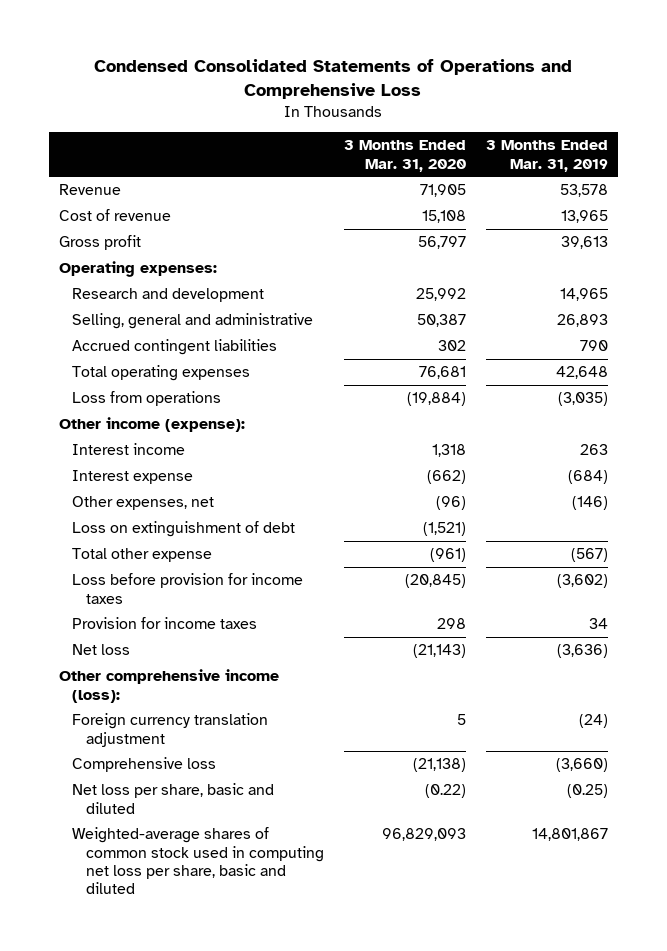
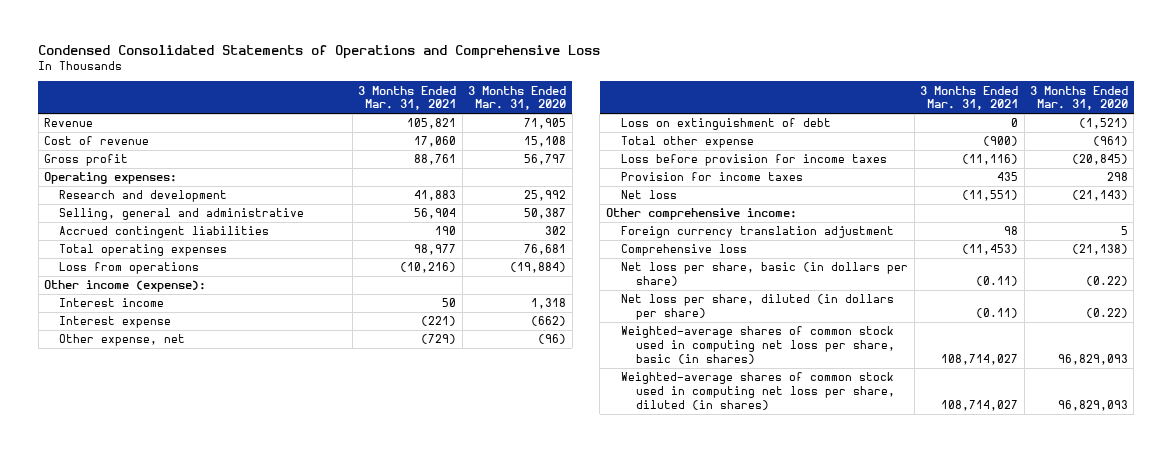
- | 3 Months Ended Mar. 31, 2020 | 3 Months Ended Mar. 31, 2019
+ | 3 Months Ended Mar. 31, 2021 | 3 Months Ended Mar. 31, 2020
- Other expenses, net | (96) | (146)
+ Other expense, net | (729) | (96)
- Other comprehensive income (loss):
+ Other comprehensive income:
- Net loss per share, basic and diluted | (0.22) | (0.25)
- Weighted-average shares of common stock used in computing net loss per share, basic and diluted | 96,829,093 | 14,801,867
+ Net loss per share, basic (in dollars per share) | (0.11) | (0.22)
+ Net loss per share, diluted (in dollars per share) | (0.11) | (0.22)
+ Weighted-average shares of common stock used in computing net loss per share, basic (in shares) | 108,714,027 | 96,829,093
+ Weighted-average shares of common stock used in computing net loss per share, diluted (in shares) | 108,714,027 | 96,829,093

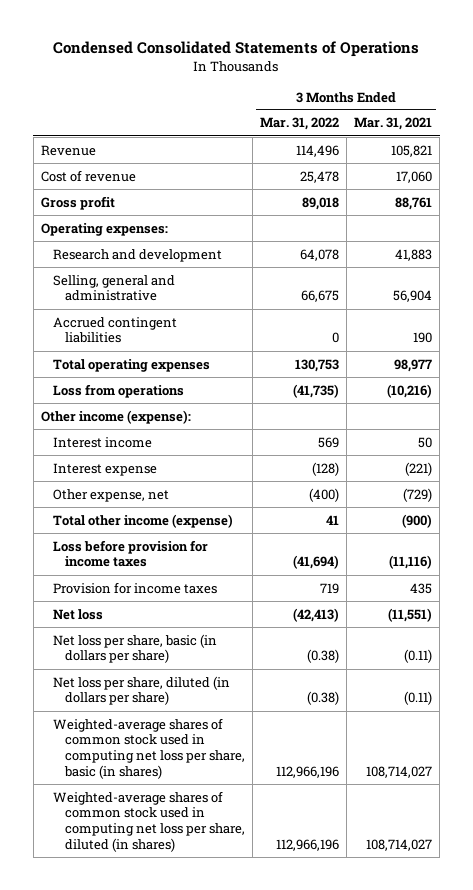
- Condensed Consolidated Statements of Operations and Comprehensive Loss
+ Condensed Consolidated Statements of Operations
- | 3 Months Ended Mar. 31, 2021 | 3 Months Ended Mar. 31, 2020
+ | 3 Months Ended Mar. 31, 2022 | 3 Months Ended Mar. 31, 2021
- Loss on extinguishment of debt | 0 | (1,521)
- Total other expense | (900) | (961)
+ Total other income (expense) | 41 | (900)
- Other comprehensive income:
- Foreign currency translation adjustment | 98 | 5
- Comprehensive loss | (11,453) | (21,138)

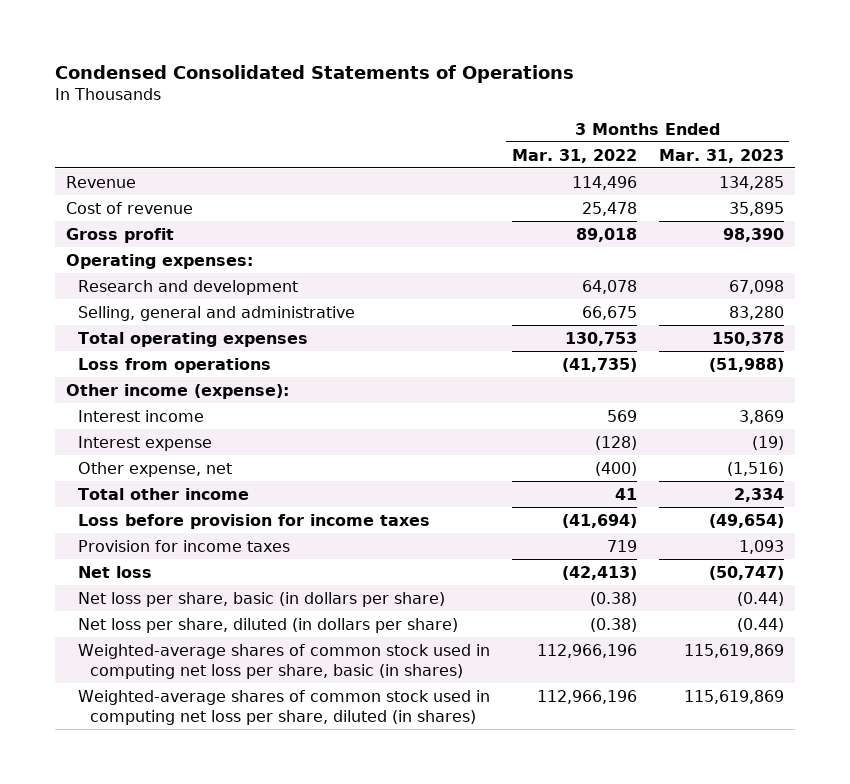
- | 3 Months Ended Mar. 31, 2022 | 3 Months Ended Mar. 31, 2021
+ | 3 Months Ended Mar. 31, 2022 | 3 Months Ended Mar. 31, 2023
- Accrued contingent liabilities | 0 | 190
- Total other income (expense) | 41 | (900)
+ Total other income | 41 | 2,334

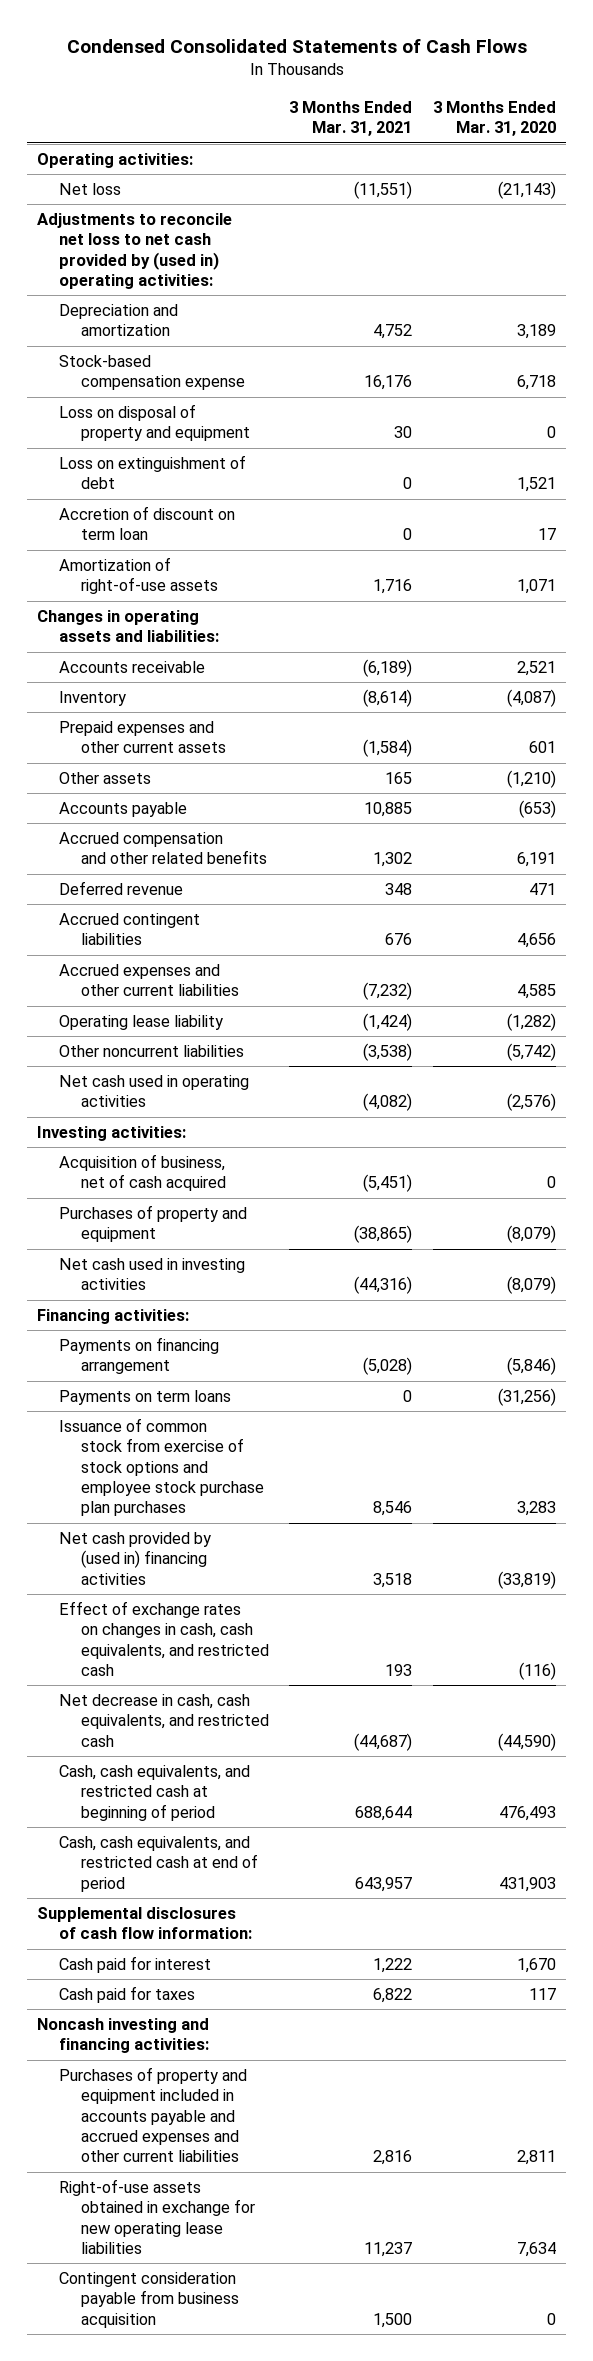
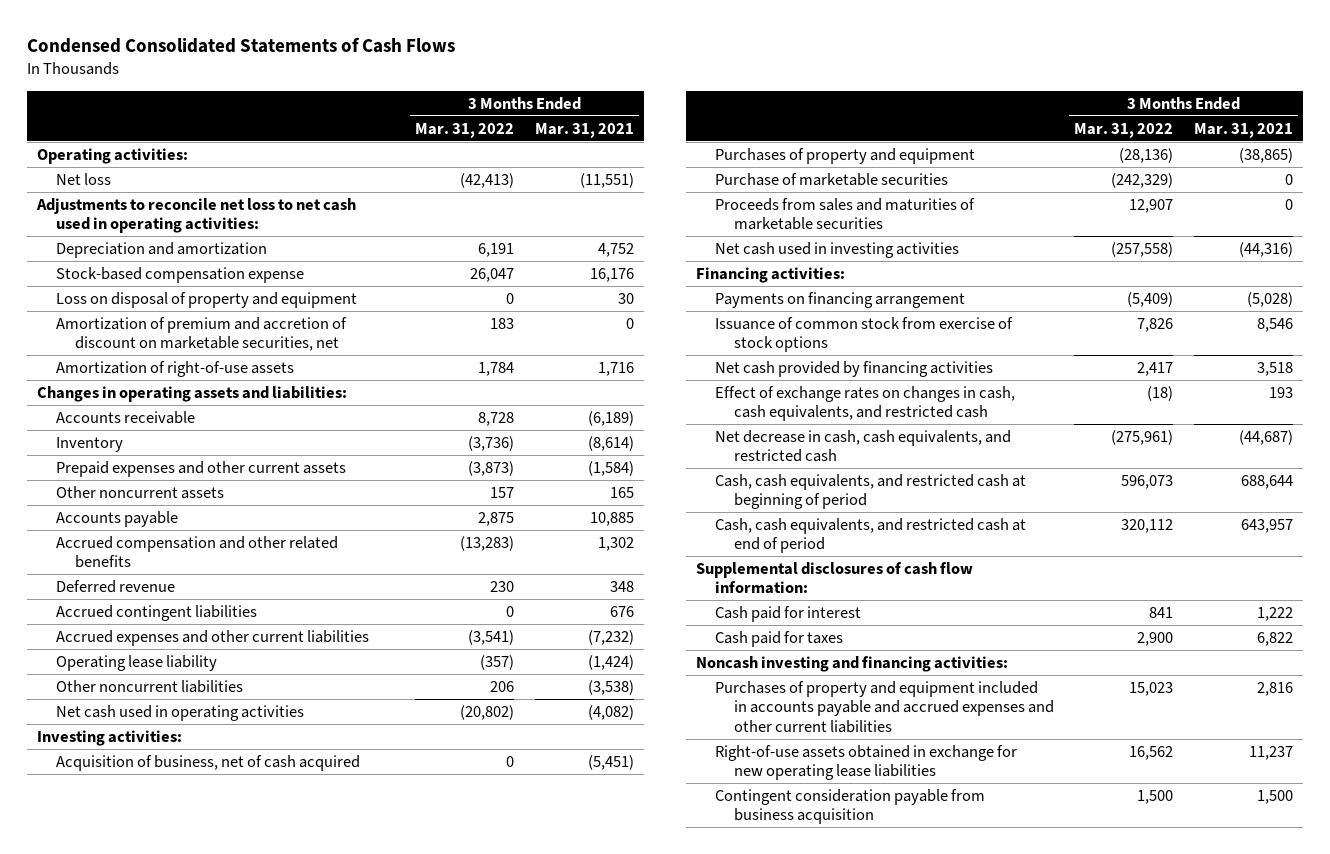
- | 3 Months Ended Mar. 31, 2021 | 3 Months Ended Mar. 31, 2020
+ | 3 Months Ended Mar. 31, 2022 | 3 Months Ended Mar. 31, 2021
- Adjustments to reconcile net loss to net cash provided by (used in) operating activities:
+ Adjustments to reconcile net loss to net cash used in operating activities:
- Loss on extinguishment of debt | 0 | 1,521
- Accretion of discount on term loan | 0 | 17
+ Amortization of premium and accretion of discount on marketable securities, net | 183 | 0
- Other assets | 165 | (1,210)
+ Other noncurrent assets | 157 | 165
+ Purchase of marketable securities | (242,329) | 0
+ Proceeds from sales and maturities of marketable securities | 12,907 | 0
- Payments on term loans | 0 | (31,256)
- Issuance of common stock from exercise of stock options and employee stock purchase plan purchases | 8,546 | 3,283
- Net cash provided by (used in) financing activities | 3,518 | (33,819)
+ Issuance of common stock from exercise of stock options | 7,826 | 8,546
+ Net cash provided by financing activities | 2,417 | 3,518

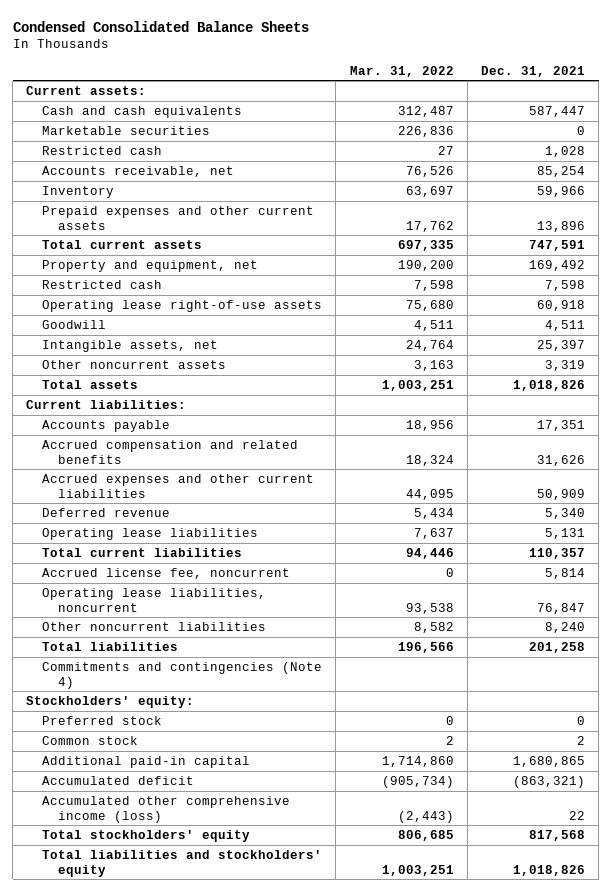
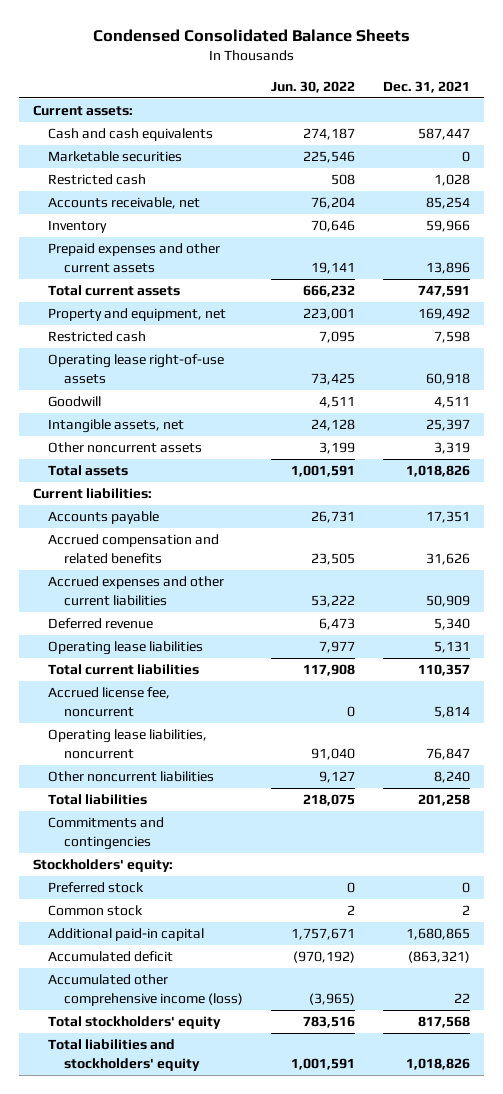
- | Mar. 31, 2022 | Dec. 31, 2021
+ | Jun. 30, 2022 | Dec. 31, 2021
- Commitments and contingencies (Note 4)
+ Commitments and contingencies

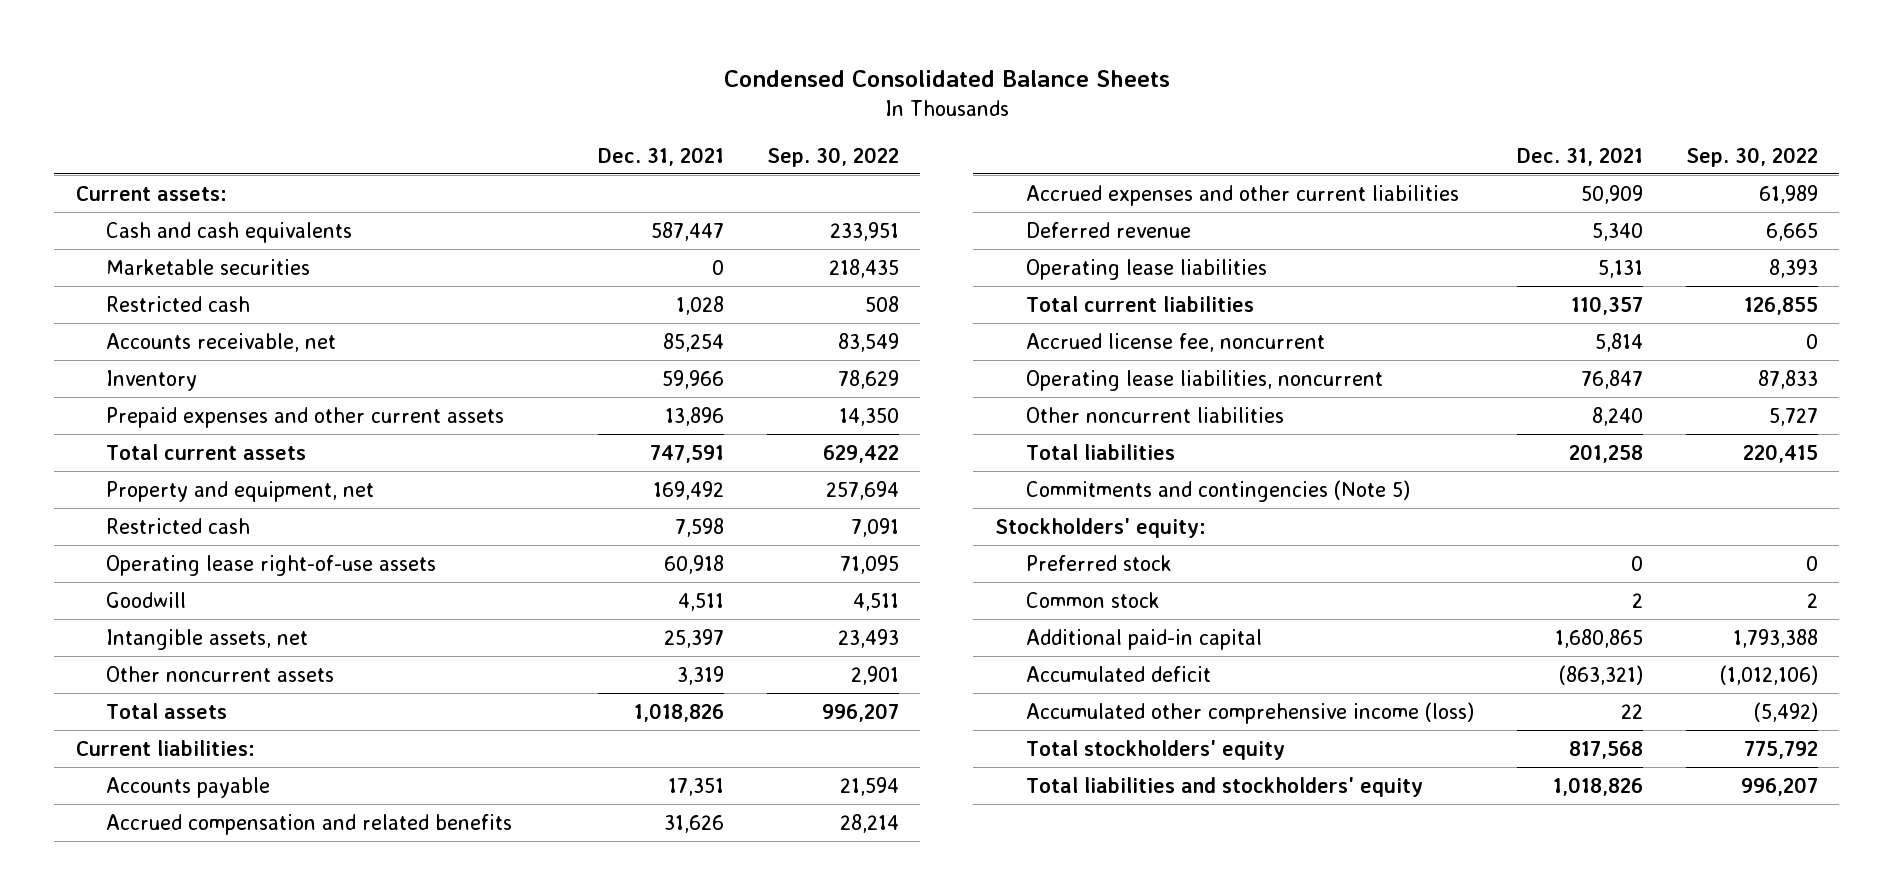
- | Jun. 30, 2022 | Dec. 31, 2021
+ | Dec. 31, 2021 | Sep. 30, 2022
- Commitments and contingencies
+ Commitments and contingencies (Note 5)

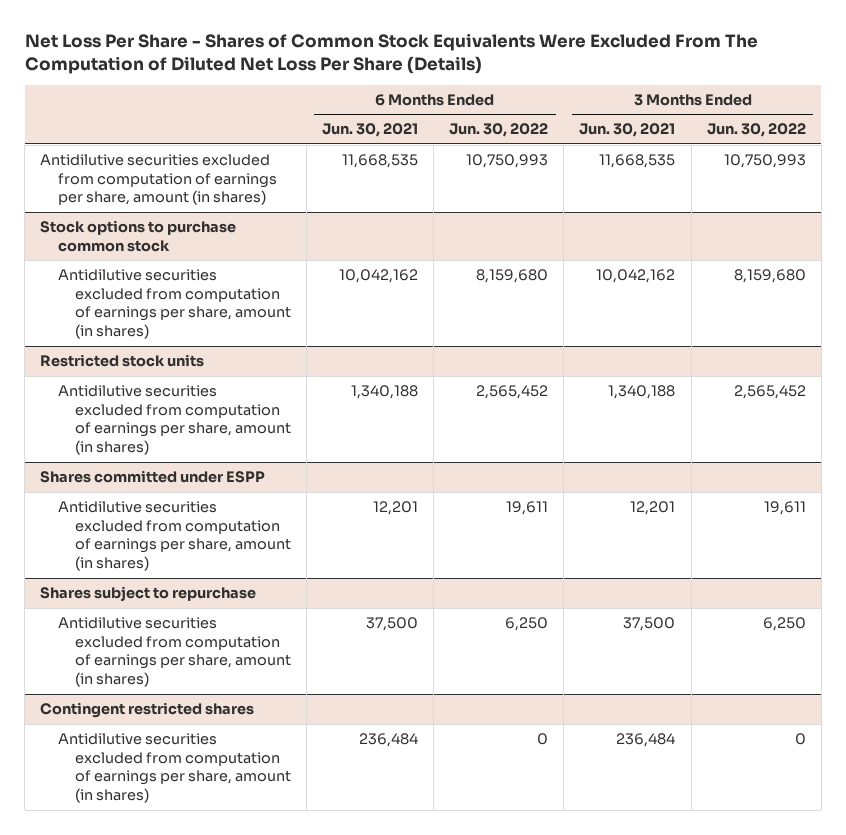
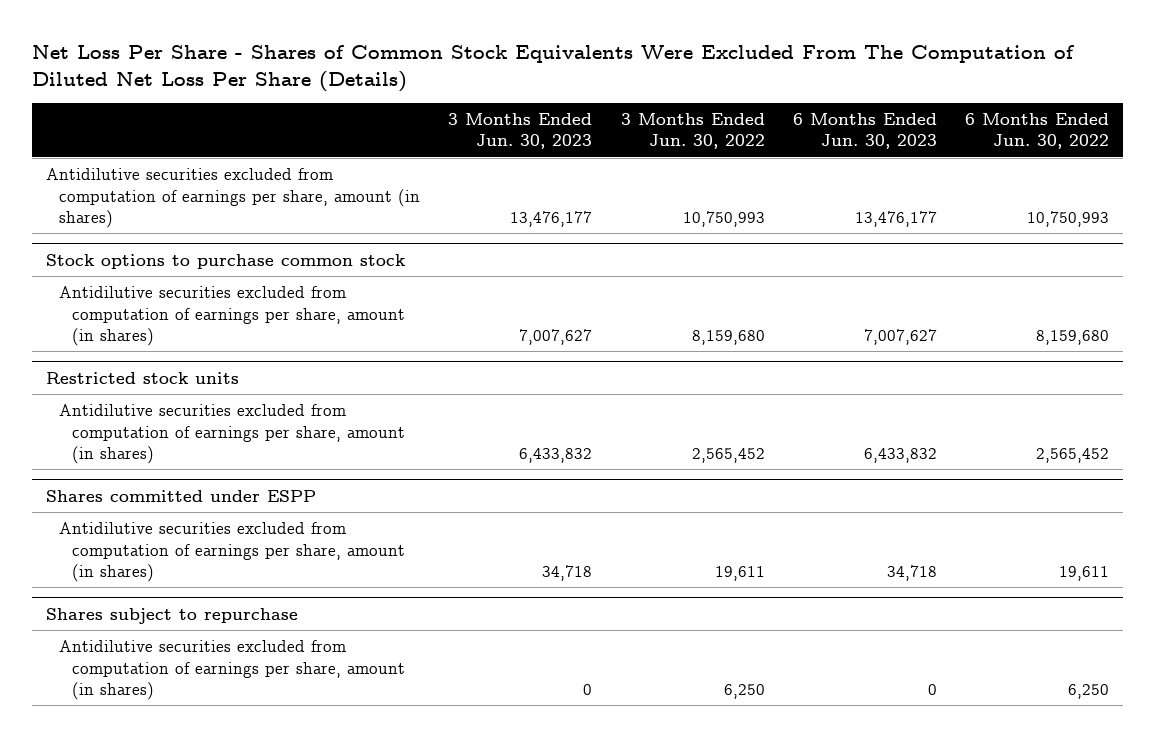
- | 6 Months Ended Jun. 30, 2021 | 6 Months Ended Jun. 30, 2022 | 3 Months Ended Jun. 30, 2021 | 3 Months Ended Jun. 30, 2022
+ | 3 Months Ended Jun. 30, 2023 | 3 Months Ended Jun. 30, 2022 | 6 Months Ended Jun. 30, 2023 | 6 Months Ended Jun. 30, 2022
- Contingent restricted shares
- Antidilutive securities excluded from computation of earnings per share, amount (in shares) | 236,484 | 0 | 236,484 | 0

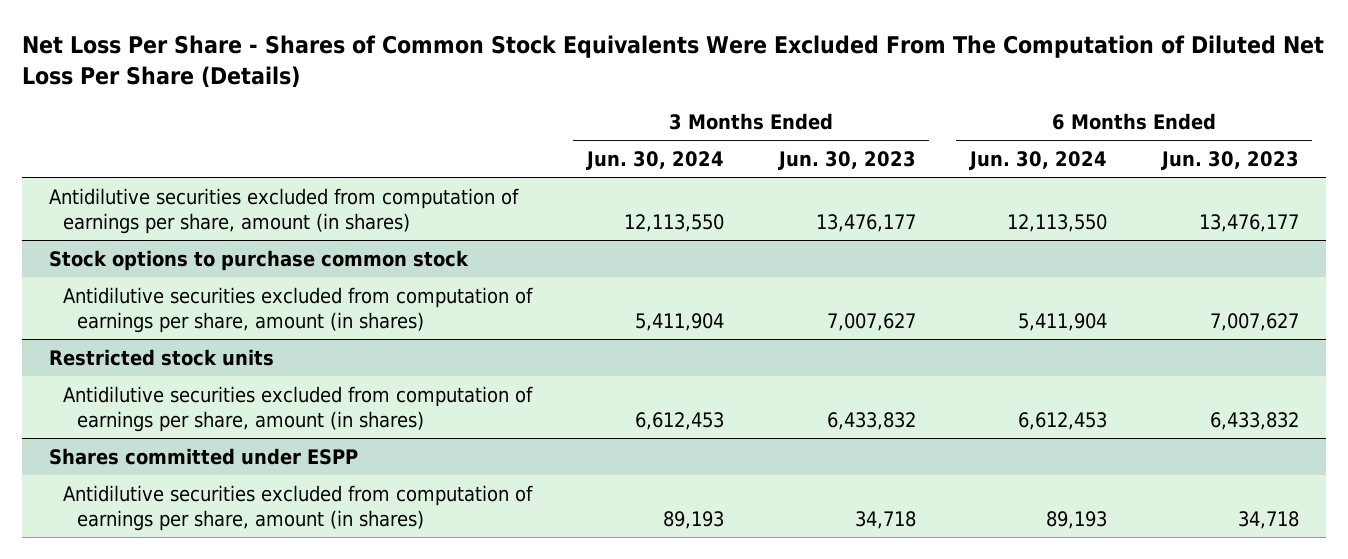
- | 3 Months Ended Jun. 30, 2023 | 3 Months Ended Jun. 30, 2022 | 6 Months Ended Jun. 30, 2023 | 6 Months Ended Jun. 30, 2022
+ | 3 Months Ended Jun. 30, 2024 | 3 Months Ended Jun. 30, 2023 | 6 Months Ended Jun. 30, 2024 | 6 Months Ended Jun. 30, 2023
- Shares subject to repurchase
- Antidilutive securities excluded from computation of earnings per share, amount (in shares) | 0 | 6,250 | 0 | 6,250

